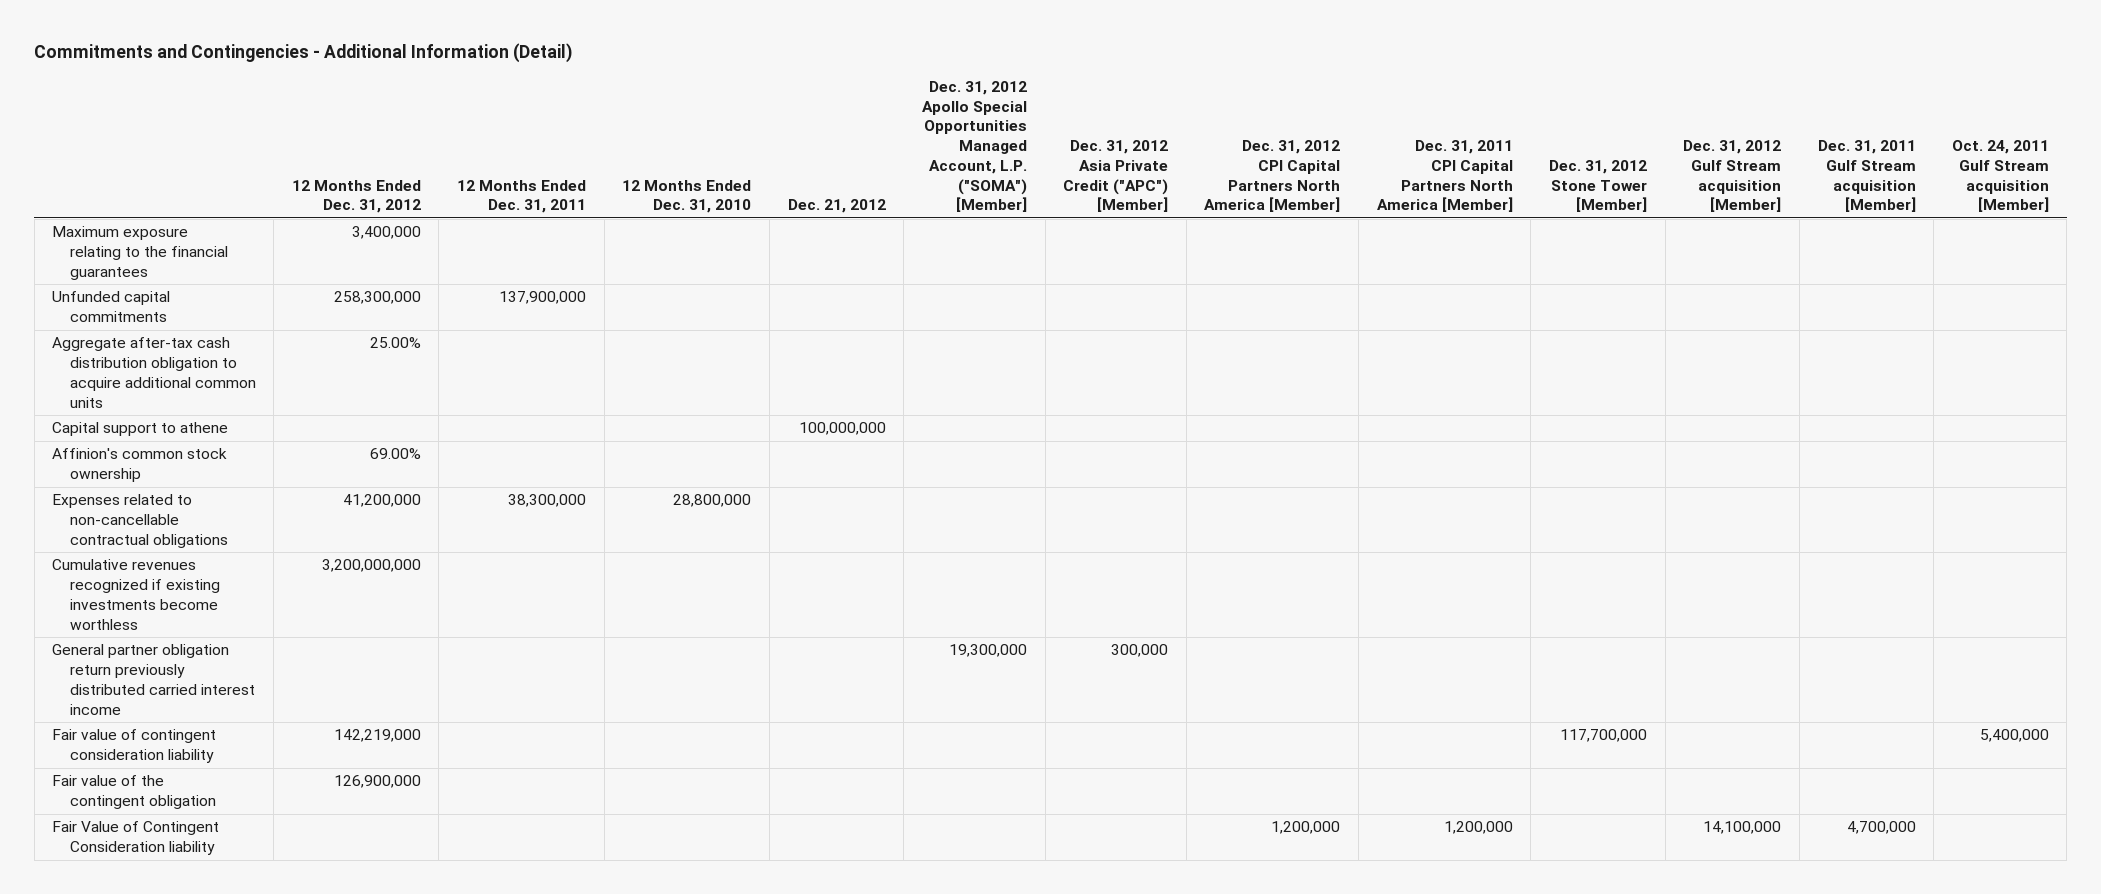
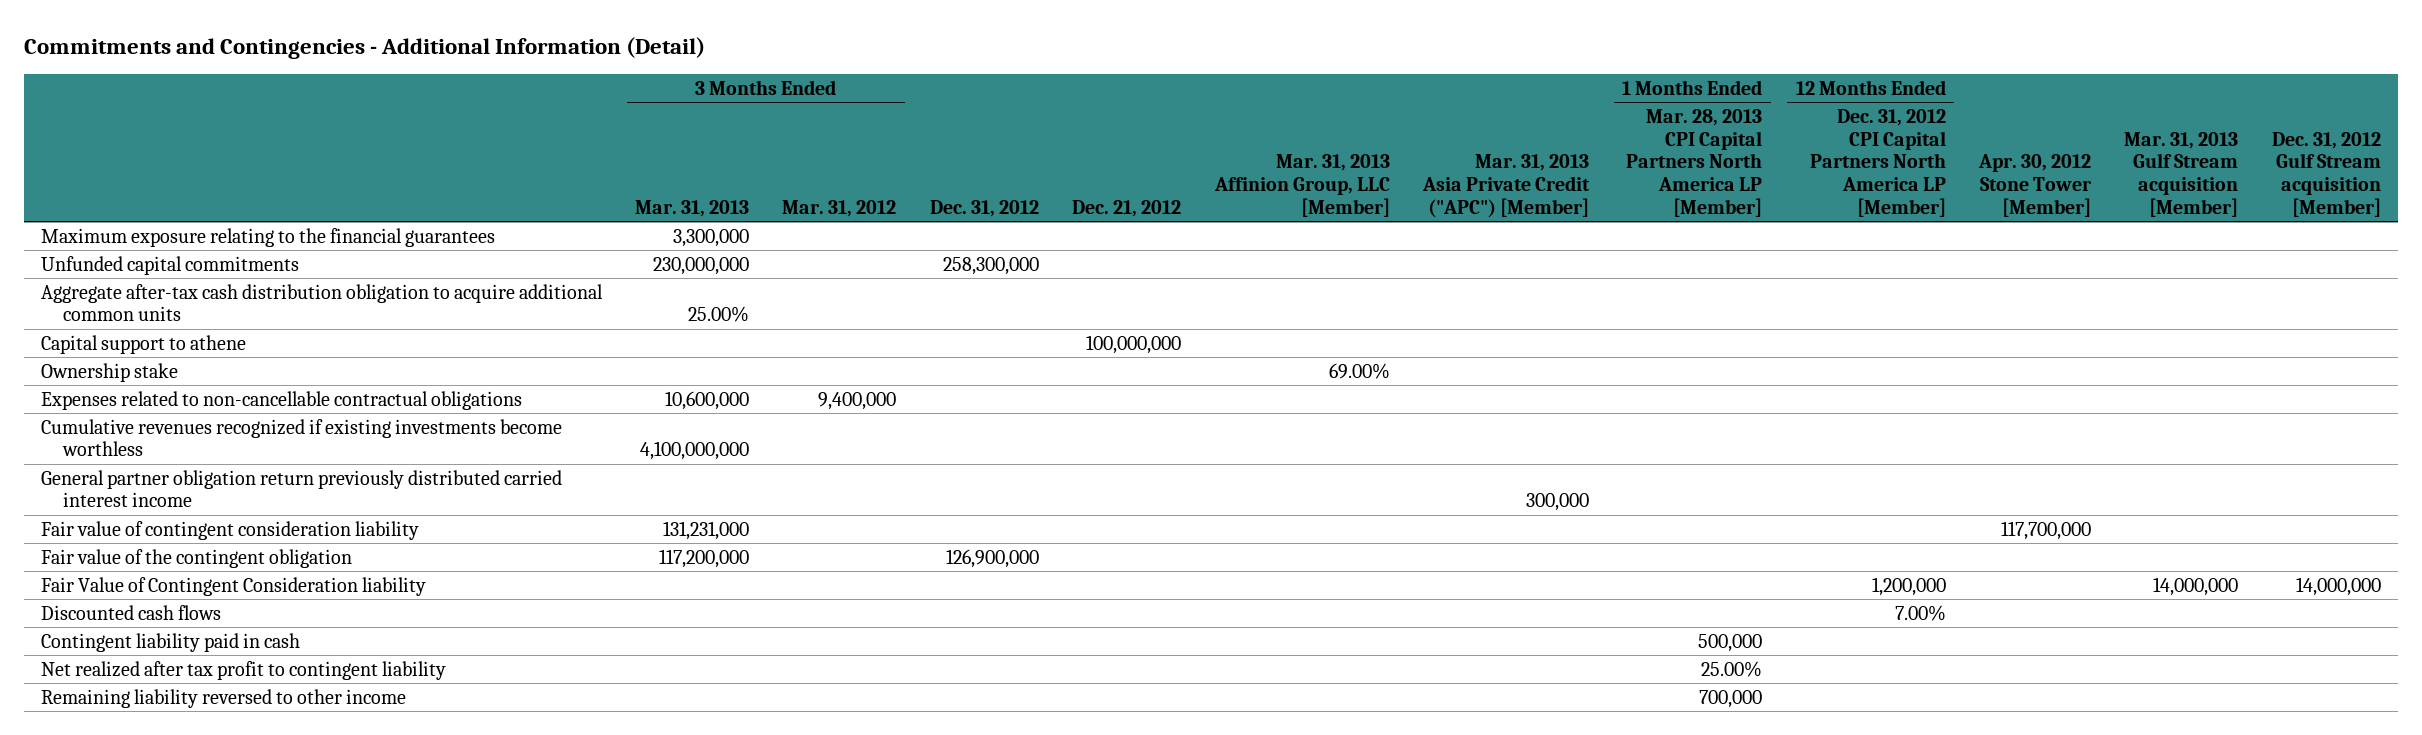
- | 12 Months Ended Dec. 31, 2012 | 12 Months Ended Dec. 31, 2011 | 12 Months Ended Dec. 31, 2010 | Dec. 21, 2012 | Dec. 31, 2012 Apollo Special Opportunities Managed Account, L.P. ("SOMA") [Member] | Dec. 31, 2012 Asia Private Credit ("APC") [Member] | Dec. 31, 2012 CPI Capital Partners North America [Member] | Dec. 31, 2011 CPI Capital Partners North America [Member] | Dec. 31, 2012 Stone Tower [Member] | Dec. 31, 2012 Gulf Stream acquisition [Member] | Dec. 31, 2011 Gulf Stream acquisition [Member] | Oct. 24, 2011 Gulf Stream acquisition [Member]
+ | 3 Months Ended Mar. 31, 2013 | 3 Months Ended Mar. 31, 2012 | Dec. 31, 2012 | Dec. 21, 2012 | Mar. 31, 2013 Affinion Group, LLC [Member] | Mar. 31, 2013 Asia Private Credit ("APC") [Member] | 1 Months Ended Mar. 28, 2013 CPI Capital Partners North America LP [Member] | 12 Months Ended Dec. 31, 2012 CPI Capital Partners North America LP [Member] | Apr. 30, 2012 Stone Tower [Member] | Mar. 31, 2013 Gulf Stream acquisition [Member] | Dec. 31, 2012 Gulf Stream acquisition [Member]
- Affinion's common stock ownership | 69.00% | | | | | | | | | | |
+ Ownership stake | | | | | 69.00% | | | | | |
- Fair Value of Contingent Consideration liability | | | | | | | 1,200,000 | 1,200,000 | | 14,100,000 | 4,700,000 |
+ Fair Value of Contingent Consideration liability | | | | | | | | 1,200,000 | | 14,000,000 | 14,000,000
+ Discounted cash flows | | | | | | | | 7.00% | | |
+ Contingent liability paid in cash | | | | | | | 500,000 | | | |
+ Net realized after tax profit to contingent liability | | | | | | | 25.00% | | | |
+ Remaining liability reversed to other income | | | | | | | 700,000 | | | |

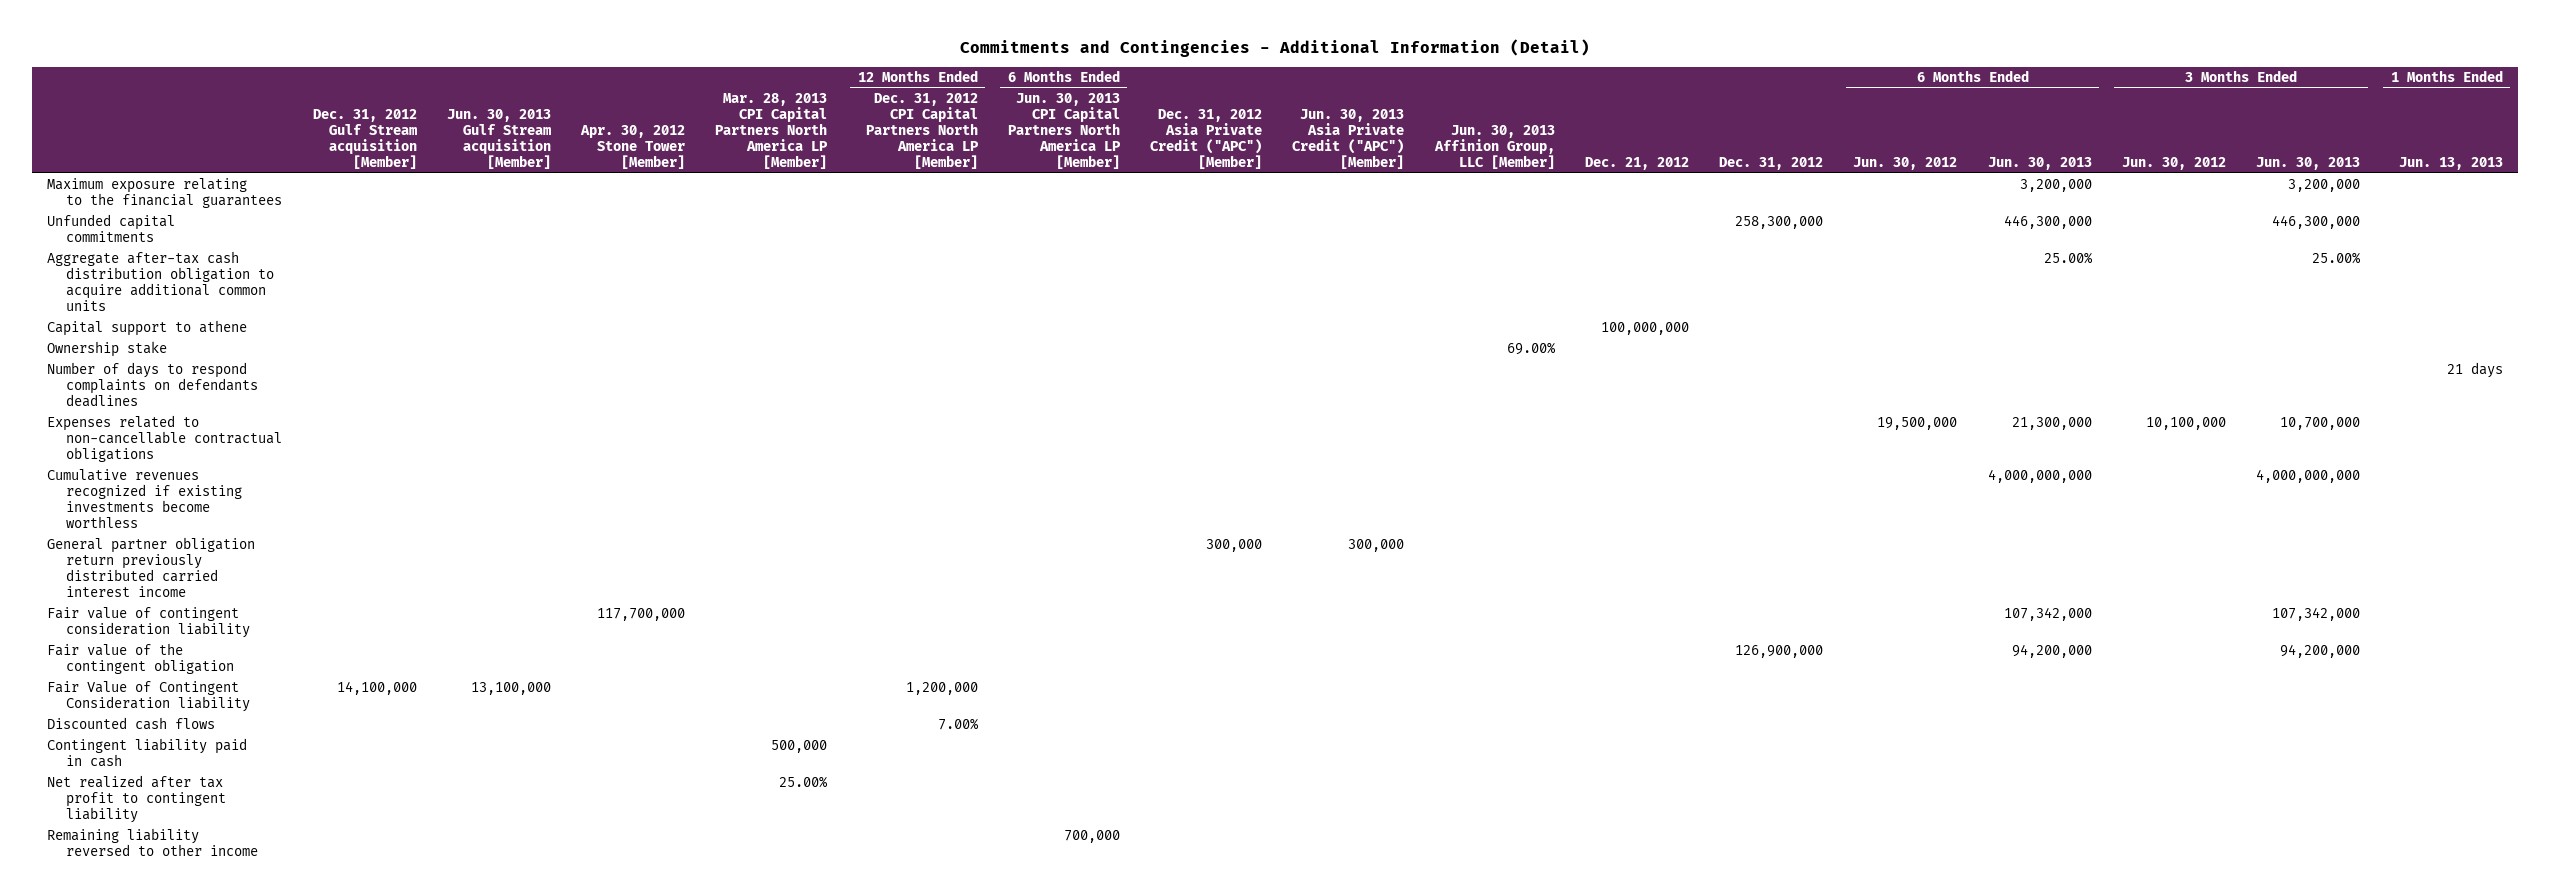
- | 3 Months Ended Mar. 31, 2013 | 3 Months Ended Mar. 31, 2012 | Dec. 31, 2012 | Dec. 21, 2012 | Mar. 31, 2013 Affinion Group, LLC [Member] | Mar. 31, 2013 Asia Private Credit ("APC") [Member] | 1 Months Ended Mar. 28, 2013 CPI Capital Partners North America LP [Member] | 12 Months Ended Dec. 31, 2012 CPI Capital Partners North America LP [Member] | Apr. 30, 2012 Stone Tower [Member] | Mar. 31, 2013 Gulf Stream acquisition [Member] | Dec. 31, 2012 Gulf Stream acquisition [Member]
+ | Dec. 31, 2012 Gulf Stream acquisition [Member] | Jun. 30, 2013 Gulf Stream acquisition [Member] | Apr. 30, 2012 Stone Tower [Member] | Mar. 28, 2013 CPI Capital Partners North America LP [Member] | 12 Months Ended Dec. 31, 2012 CPI Capital Partners North America LP [Member] | 6 Months Ended Jun. 30, 2013 CPI Capital Partners North America LP [Member] | Dec. 31, 2012 Asia Private Credit ("APC") [Member] | Jun. 30, 2013 Asia Private Credit ("APC") [Member] | Jun. 30, 2013 Affinion Group, LLC [Member] | Dec. 21, 2012 | Dec. 31, 2012 | 6 Months Ended Jun. 30, 2012 | 6 Months Ended Jun. 30, 2013 | 3 Months Ended Jun. 30, 2012 | 3 Months Ended Jun. 30, 2013 | 1 Months Ended Jun. 13, 2013
+ Number of days to respond complaints on defendants deadlines | | | | | | | | | | | | | | | | 21 days
- Fair Value of Contingent Consideration liability | | | | | | | | 1,200,000 | | 14,000,000 | 14,000,000
+ Fair Value of Contingent Consideration liability | 14,100,000 | 13,100,000 | | | 1,200,000 | | | | | | | | | | |

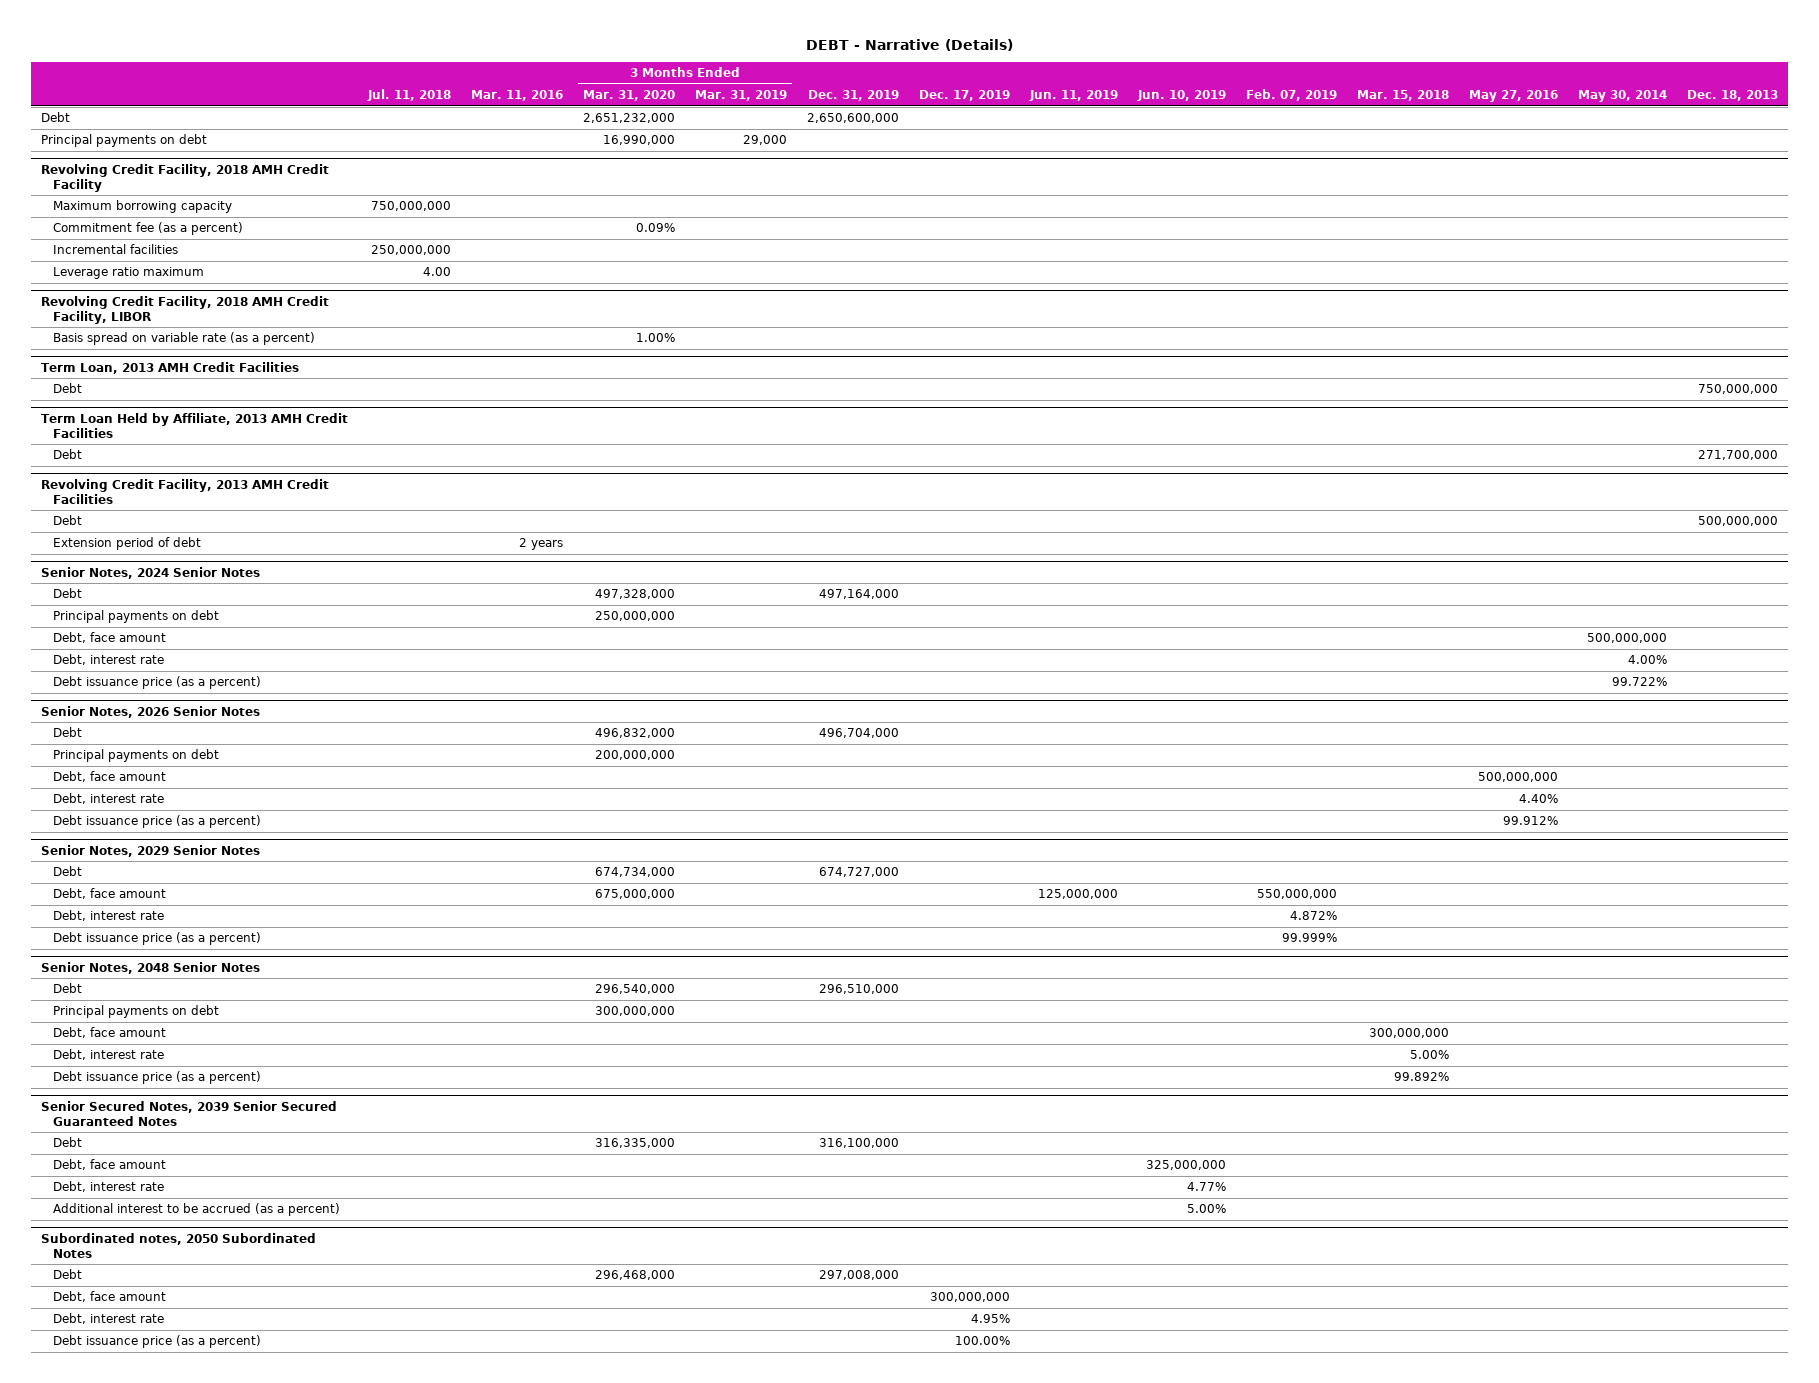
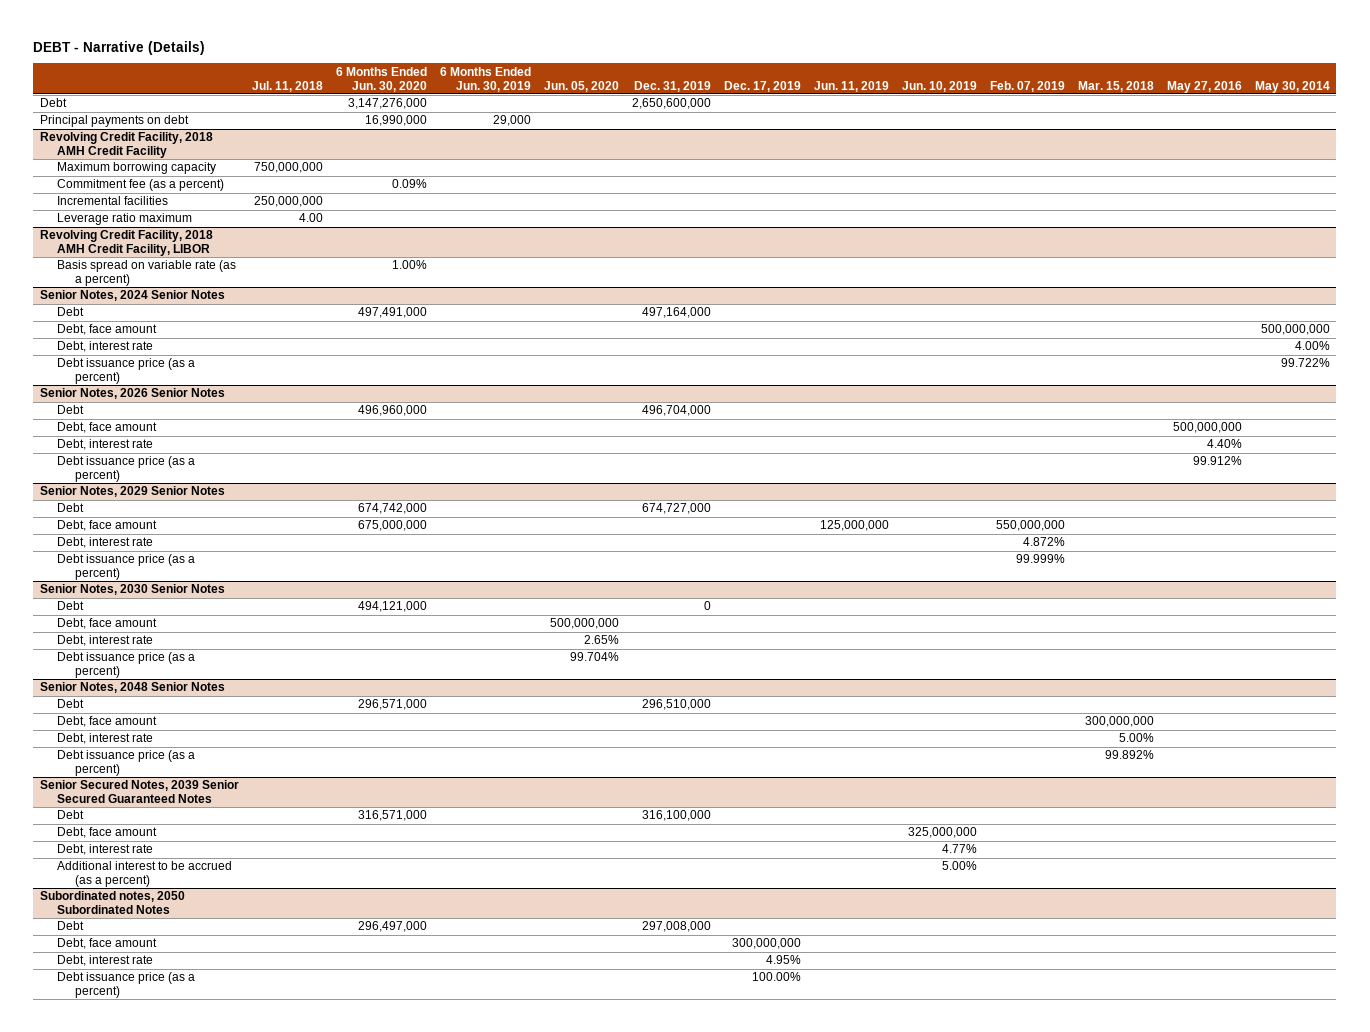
- | Jul. 11, 2018 | Mar. 11, 2016 | 3 Months Ended Mar. 31, 2020 | 3 Months Ended Mar. 31, 2019 | Dec. 31, 2019 | Dec. 17, 2019 | Jun. 11, 2019 | Jun. 10, 2019 | Feb. 07, 2019 | Mar. 15, 2018 | May 27, 2016 | May 30, 2014 | Dec. 18, 2013
+ | Jul. 11, 2018 | 6 Months Ended Jun. 30, 2020 | 6 Months Ended Jun. 30, 2019 | Jun. 05, 2020 | Dec. 31, 2019 | Dec. 17, 2019 | Jun. 11, 2019 | Jun. 10, 2019 | Feb. 07, 2019 | Mar. 15, 2018 | May 27, 2016 | May 30, 2014
- Term Loan, 2013 AMH Credit Facilities
- Debt | | | | | | | | | | | | | 750,000,000
- Term Loan Held by Affiliate, 2013 AMH Credit Facilities
- Debt | | | | | | | | | | | | | 271,700,000
- Revolving Credit Facility, 2013 AMH Credit Facilities
- Debt | | | | | | | | | | | | | 500,000,000
- Extension period of debt | | 2 years | | | | | | | | | | |
@ Senior Notes, 2024 Senior Notes
- Principal payments on debt | | | 250,000,000 | | | | | | | | | |
@ Senior Notes, 2026 Senior Notes
- Principal payments on debt | | | 200,000,000 | | | | | | | | | |
+ Senior Notes, 2030 Senior Notes
+ Debt | | 494,121,000 | | | 0 | | | | | | |
+ Debt, face amount | | | | 500,000,000 | | | | | | | |
+ Debt, interest rate | | | | 2.65% | | | | | | | |
+ Debt issuance price (as a percent) | | | | 99.704% | | | | | | | |
@ Senior Notes, 2048 Senior Notes
- Principal payments on debt | | | 300,000,000 | | | | | | | | | |

